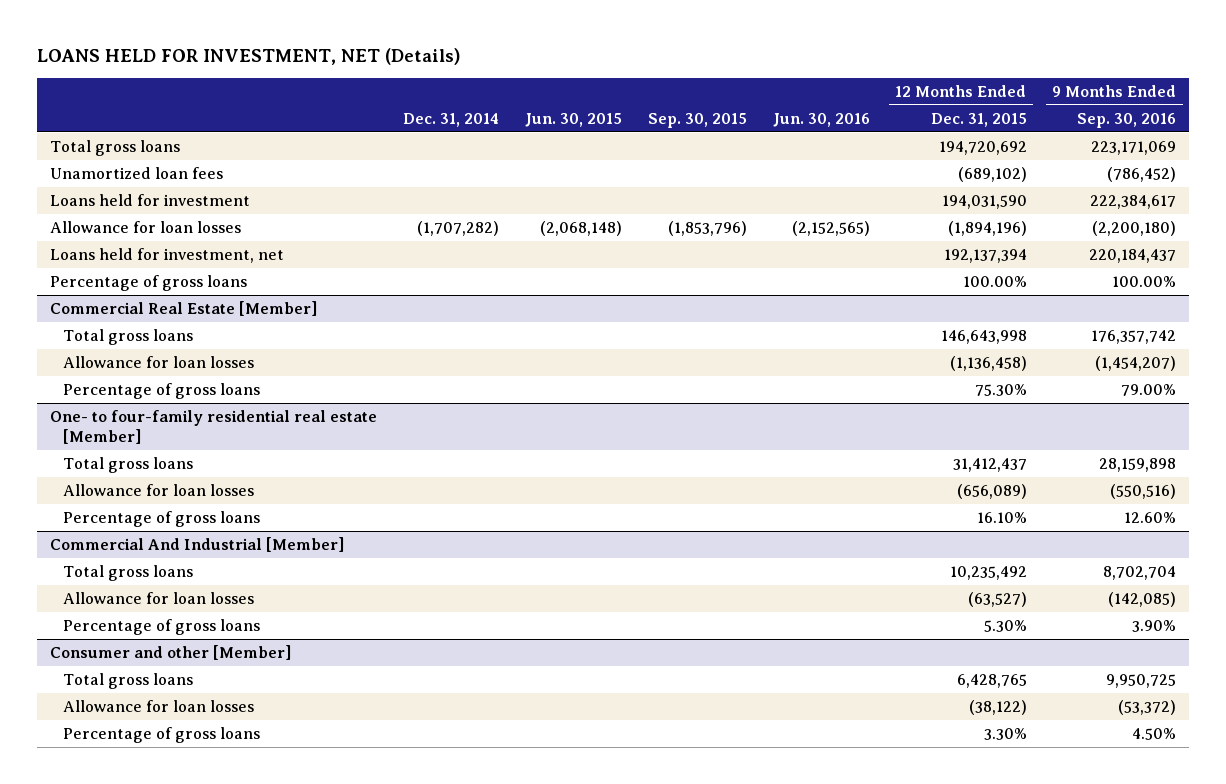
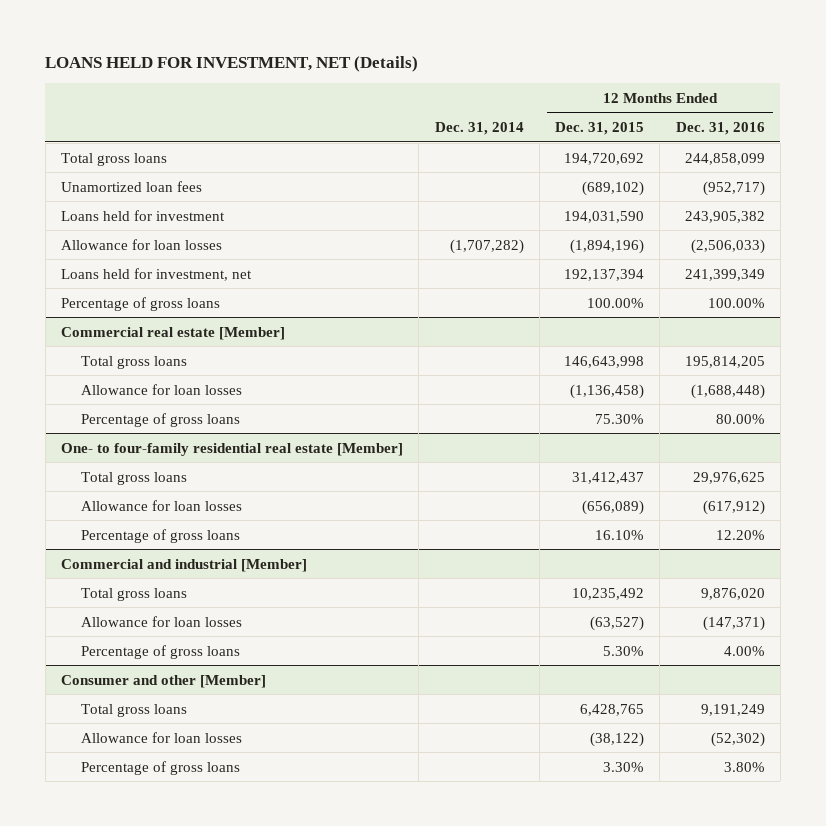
- | Dec. 31, 2014 | Jun. 30, 2015 | Sep. 30, 2015 | Jun. 30, 2016 | 12 Months Ended Dec. 31, 2015 | 9 Months Ended Sep. 30, 2016
+ | Dec. 31, 2014 | 12 Months Ended Dec. 31, 2015 | 12 Months Ended Dec. 31, 2016
- Commercial Real Estate [Member]
+ Commercial real estate [Member]
- Commercial And Industrial [Member]
+ Commercial and industrial [Member]

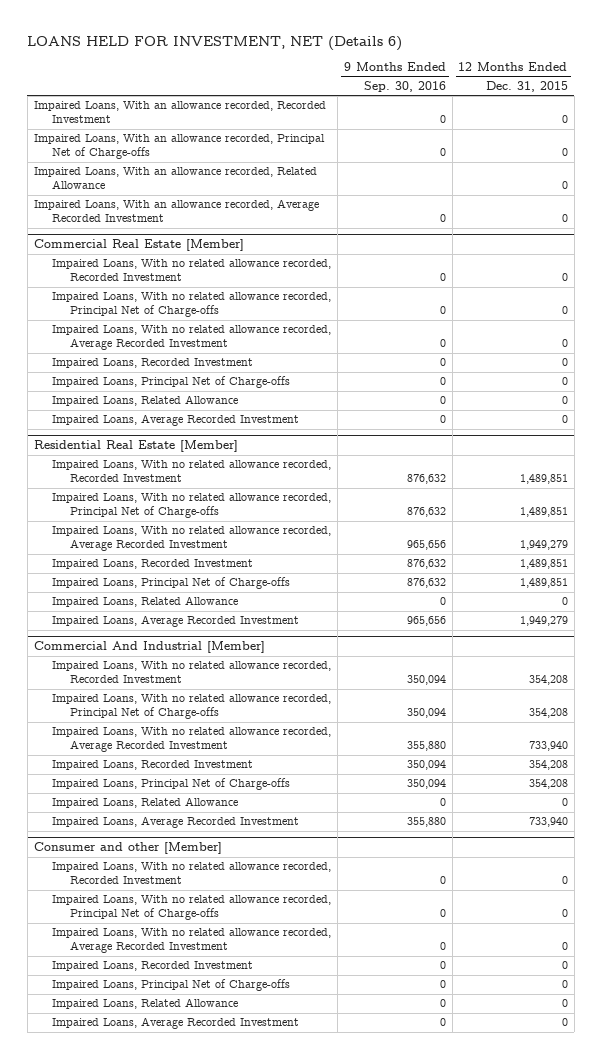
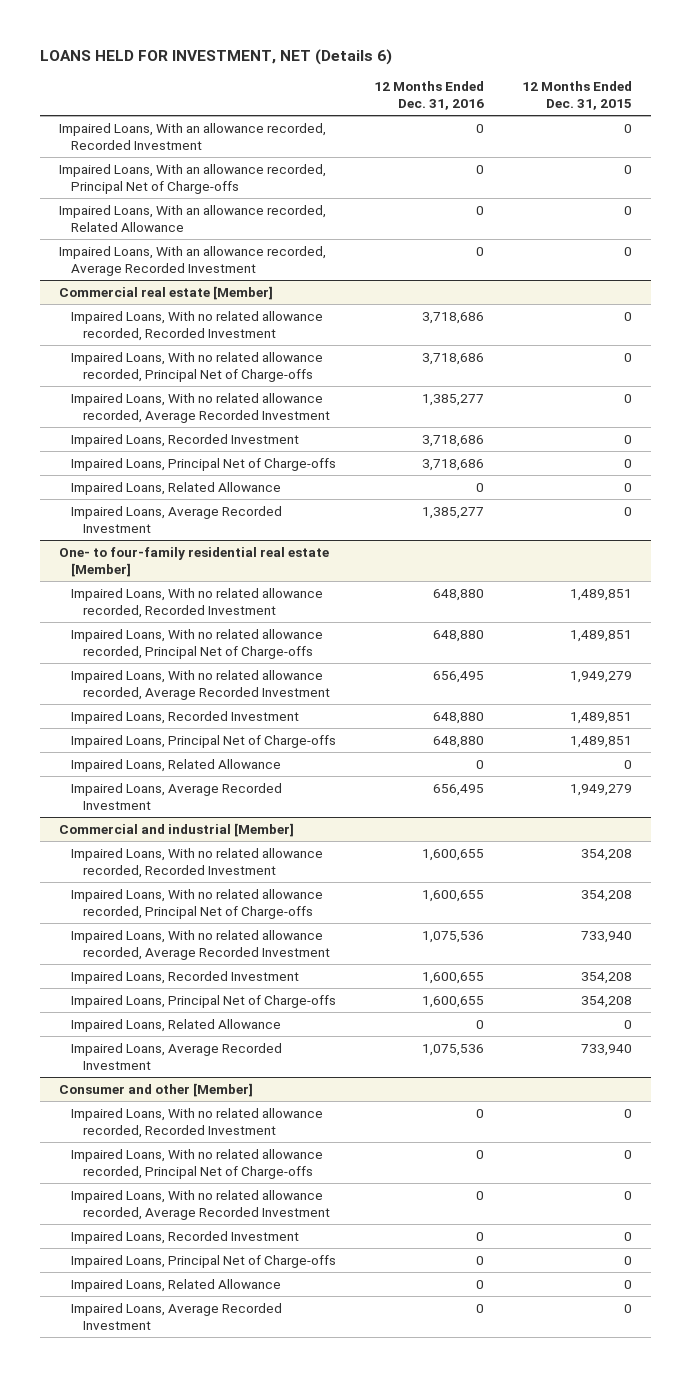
- | 9 Months Ended Sep. 30, 2016 | 12 Months Ended Dec. 31, 2015
+ | 12 Months Ended Dec. 31, 2016 | 12 Months Ended Dec. 31, 2015
- Commercial Real Estate [Member]
+ Commercial real estate [Member]
- Residential Real Estate [Member]
+ One- to four-family residential real estate [Member]
- Commercial And Industrial [Member]
+ Commercial and industrial [Member]

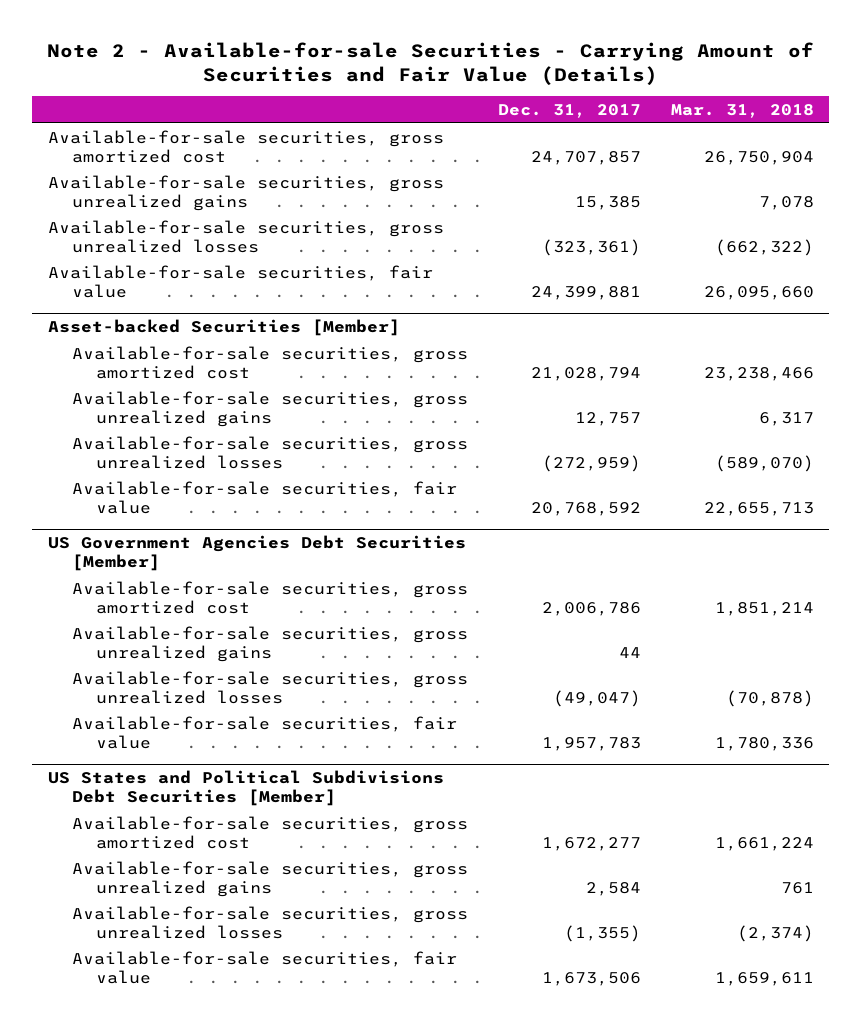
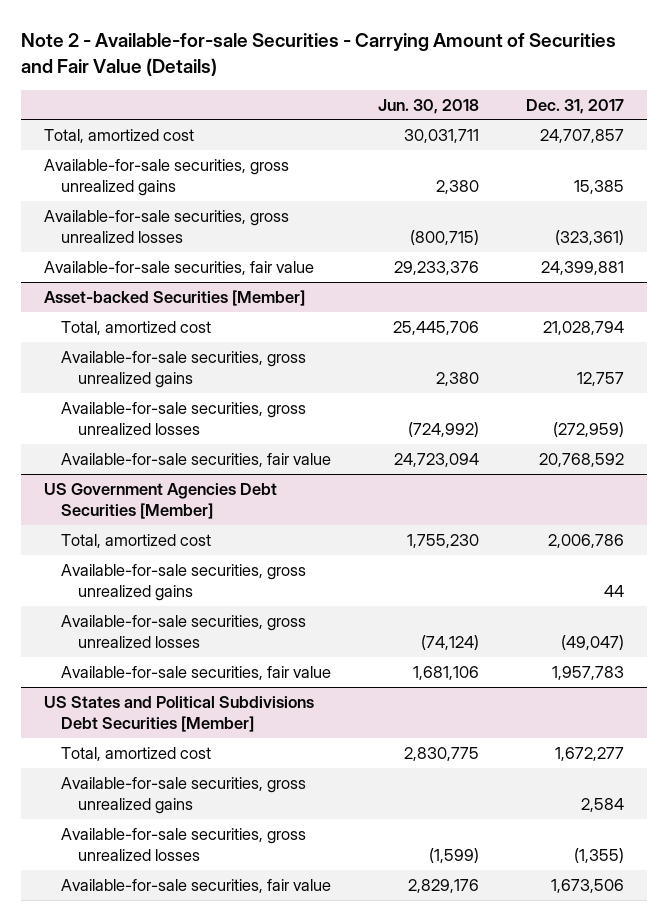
- | Dec. 31, 2017 | Mar. 31, 2018
+ | Jun. 30, 2018 | Dec. 31, 2017
- Available-for-sale securities, gross amortized cost | 24,707,857 | 26,750,904
+ Total, amortized cost | 30,031,711 | 24,707,857
@ Asset-backed Securities [Member]
- Available-for-sale securities, gross amortized cost | 21,028,794 | 23,238,466
+ Total, amortized cost | 25,445,706 | 21,028,794
@ US Government Agencies Debt Securities [Member]
- Available-for-sale securities, gross amortized cost | 2,006,786 | 1,851,214
+ Total, amortized cost | 1,755,230 | 2,006,786
@ US States and Political Subdivisions Debt Securities [Member]
- Available-for-sale securities, gross amortized cost | 1,672,277 | 1,661,224
+ Total, amortized cost | 2,830,775 | 1,672,277

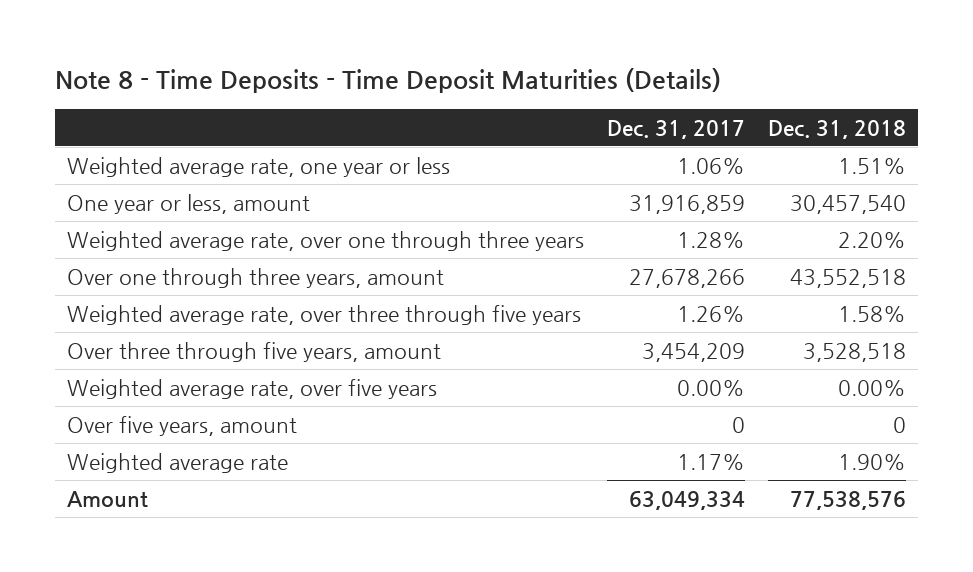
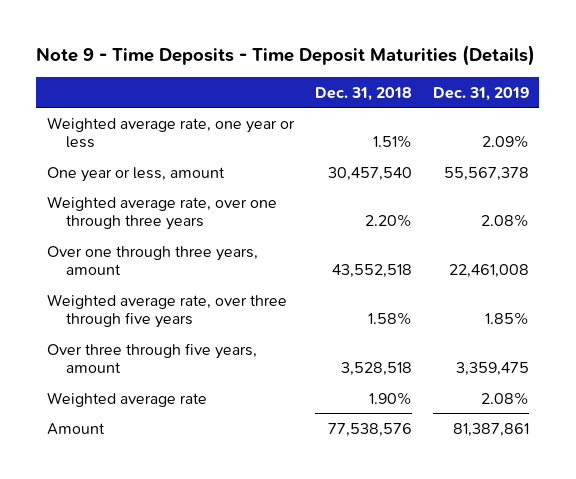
- Note 8 - Time Deposits - Time Deposit Maturities (Details)
+ Note 9 - Time Deposits - Time Deposit Maturities (Details)
- | Dec. 31, 2017 | Dec. 31, 2018
+ | Dec. 31, 2018 | Dec. 31, 2019
- Weighted average rate, over five years | 0.00% | 0.00%
- Over five years, amount | 0 | 0

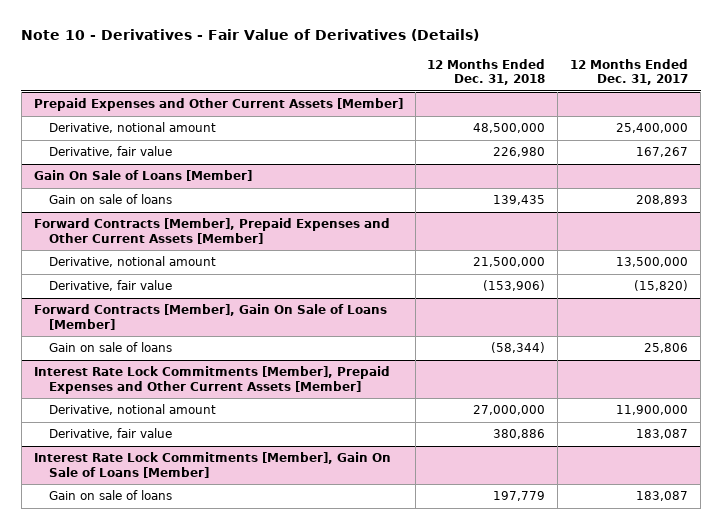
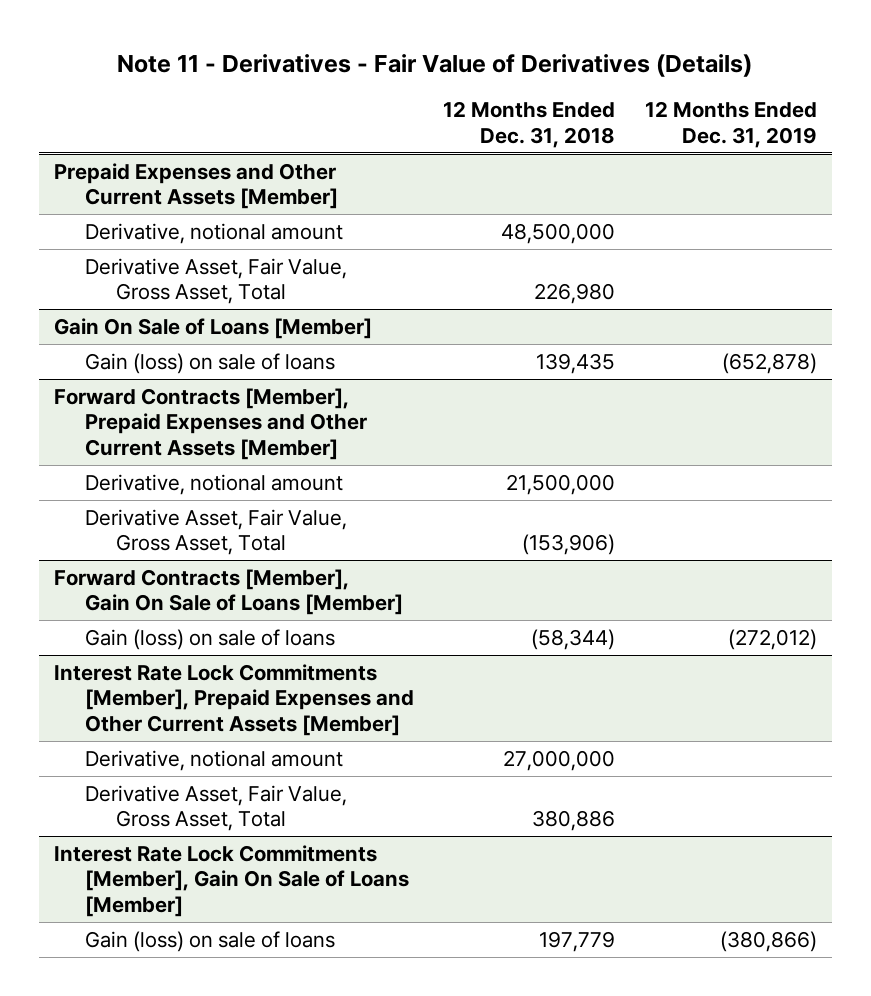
- Note 10 - Derivatives - Fair Value of Derivatives (Details)
+ Note 11 - Derivatives - Fair Value of Derivatives (Details)
- | 12 Months Ended Dec. 31, 2018 | 12 Months Ended Dec. 31, 2017
+ | 12 Months Ended Dec. 31, 2018 | 12 Months Ended Dec. 31, 2019
@ Prepaid Expenses and Other Current Assets [Member]
- Derivative, fair value | 226,980 | 167,267
+ Derivative Asset, Fair Value, Gross Asset, Total | 226,980 |
@ Gain On Sale of Loans [Member]
- Gain on sale of loans | 139,435 | 208,893
+ Gain (loss) on sale of loans | 139,435 | (652,878)
@ Forward Contracts [Member], Prepaid Expenses and Other Current Assets [Member]
- Derivative, fair value | (153,906) | (15,820)
+ Derivative Asset, Fair Value, Gross Asset, Total | (153,906) |
@ Forward Contracts [Member], Gain On Sale of Loans [Member]
- Gain on sale of loans | (58,344) | 25,806
+ Gain (loss) on sale of loans | (58,344) | (272,012)
@ Interest Rate Lock Commitments [Member], Prepaid Expenses and Other Current Assets [Member]
- Derivative, fair value | 380,886 | 183,087
+ Derivative Asset, Fair Value, Gross Asset, Total | 380,886 |
@ Interest Rate Lock Commitments [Member], Gain On Sale of Loans [Member]
- Gain on sale of loans | 197,779 | 183,087
+ Gain (loss) on sale of loans | 197,779 | (380,866)

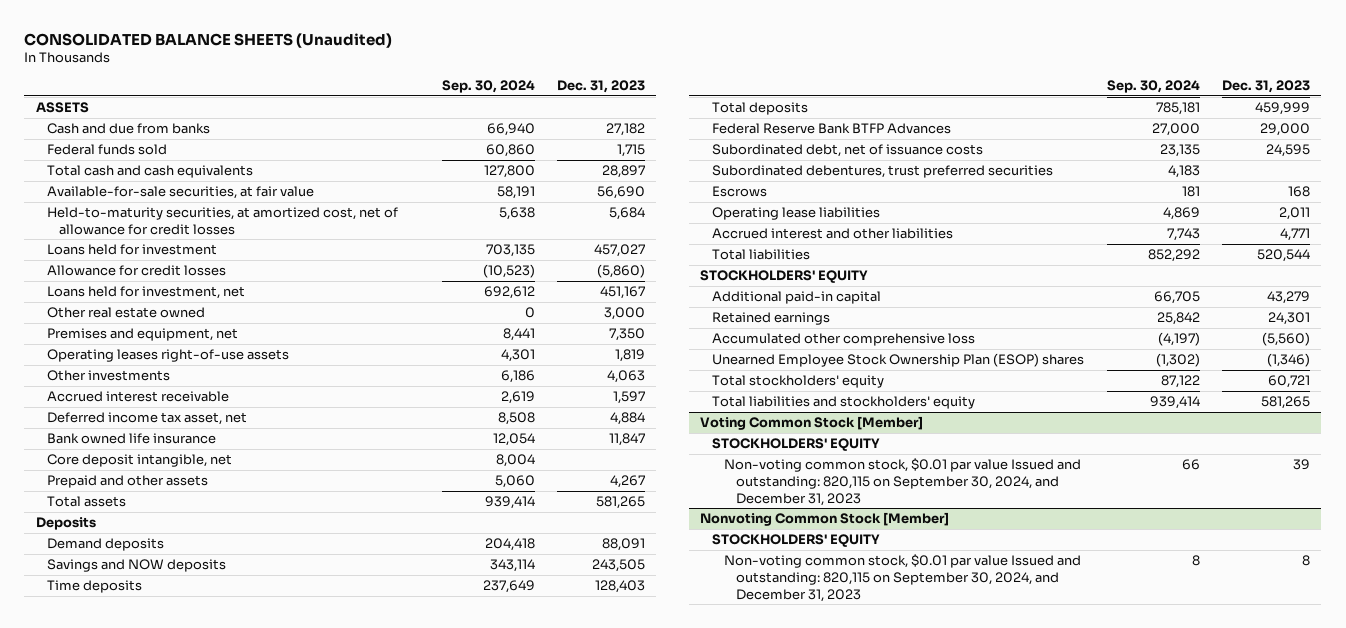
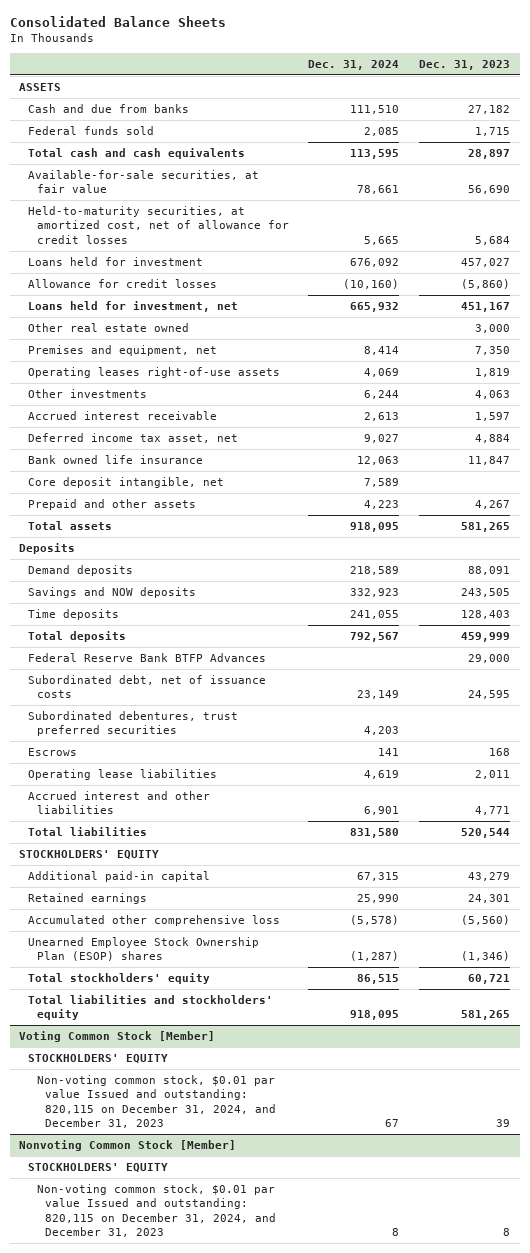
- CONSOLIDATED BALANCE SHEETS (Unaudited)
+ Consolidated Balance Sheets
- | Sep. 30, 2024 | Dec. 31, 2023
+ | Dec. 31, 2024 | Dec. 31, 2023
@ Voting Common Stock [Member]
- Non-voting common stock, $0.01 par value Issued and outstanding: 820,115 on September 30, 2024, and December 31, 2023 | 66 | 39
+ Non-voting common stock, $0.01 par value Issued and outstanding: 820,115 on December 31, 2024, and December 31, 2023 | 67 | 39
@ Nonvoting Common Stock [Member]
- Non-voting common stock, $0.01 par value Issued and outstanding: 820,115 on September 30, 2024, and December 31, 2023 | 8 | 8
+ Non-voting common stock, $0.01 par value Issued and outstanding: 820,115 on December 31, 2024, and December 31, 2023 | 8 | 8

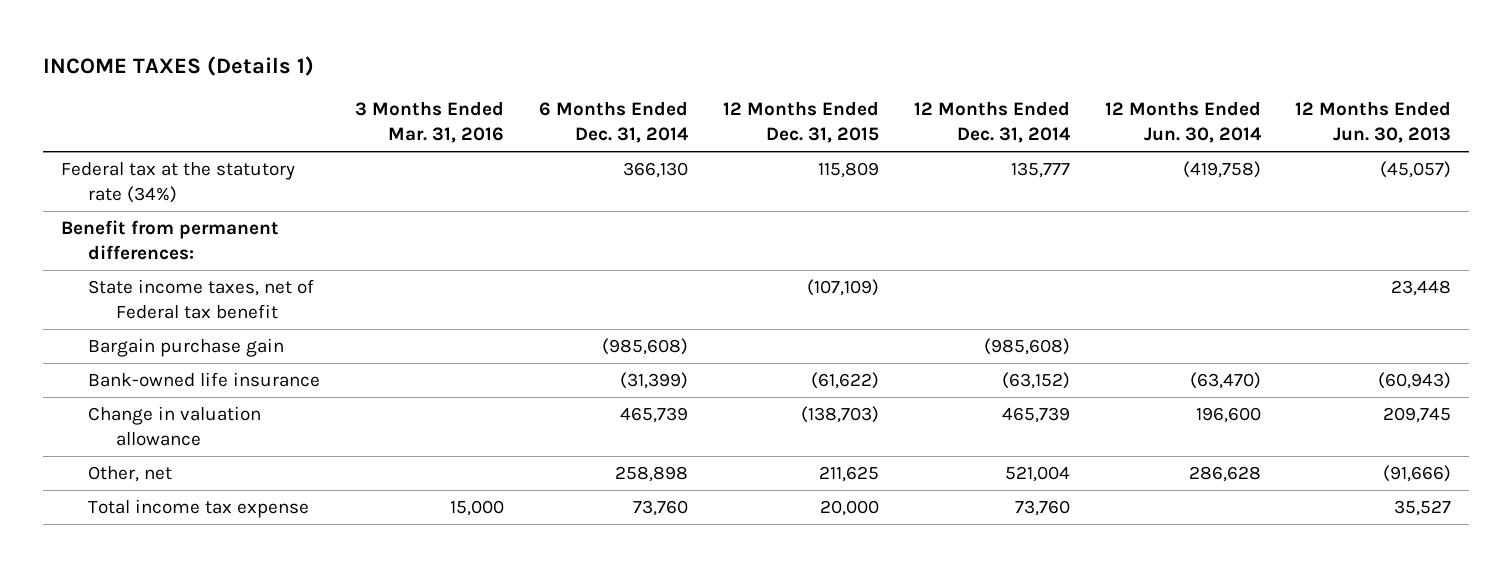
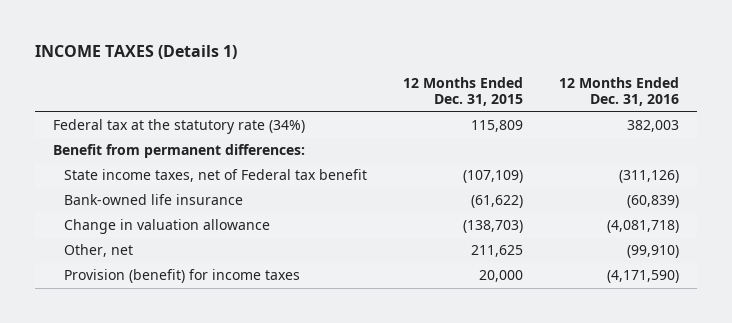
- | 3 Months Ended Mar. 31, 2016 | 6 Months Ended Dec. 31, 2014 | 12 Months Ended Dec. 31, 2015 | 12 Months Ended Dec. 31, 2014 | 12 Months Ended Jun. 30, 2014 | 12 Months Ended Jun. 30, 2013
+ | 12 Months Ended Dec. 31, 2015 | 12 Months Ended Dec. 31, 2016
- Bargain purchase gain | | (985,608) | | (985,608) | |
- Total income tax expense | 15,000 | 73,760 | 20,000 | 73,760 | | 35,527
+ Provision (benefit) for income taxes | 20,000 | (4,171,590)

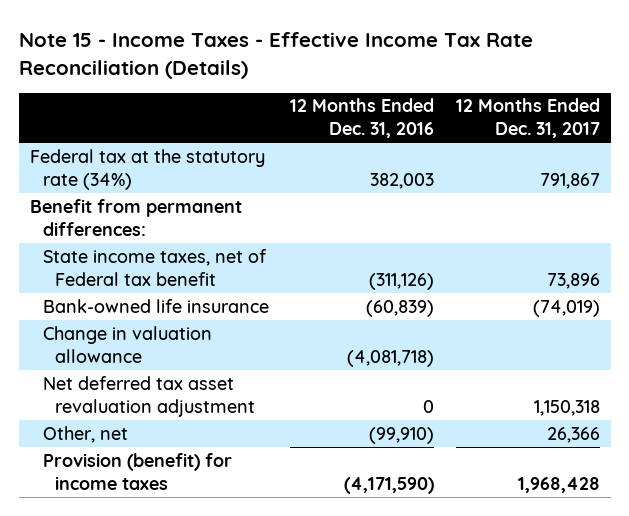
- INCOME TAXES (Details 1)
+ Note 15 - Income Taxes - Effective Income Tax Rate Reconciliation (Details)
- | 12 Months Ended Dec. 31, 2015 | 12 Months Ended Dec. 31, 2016
+ | 12 Months Ended Dec. 31, 2016 | 12 Months Ended Dec. 31, 2017
+ Net deferred tax asset revaluation adjustment | 0 | 1,150,318

